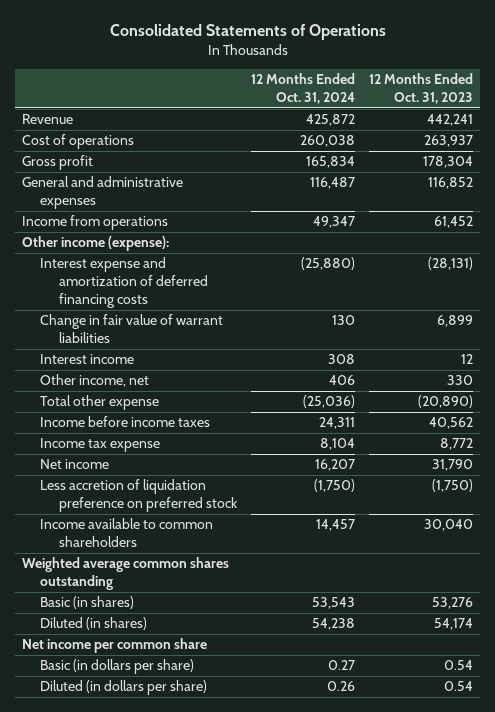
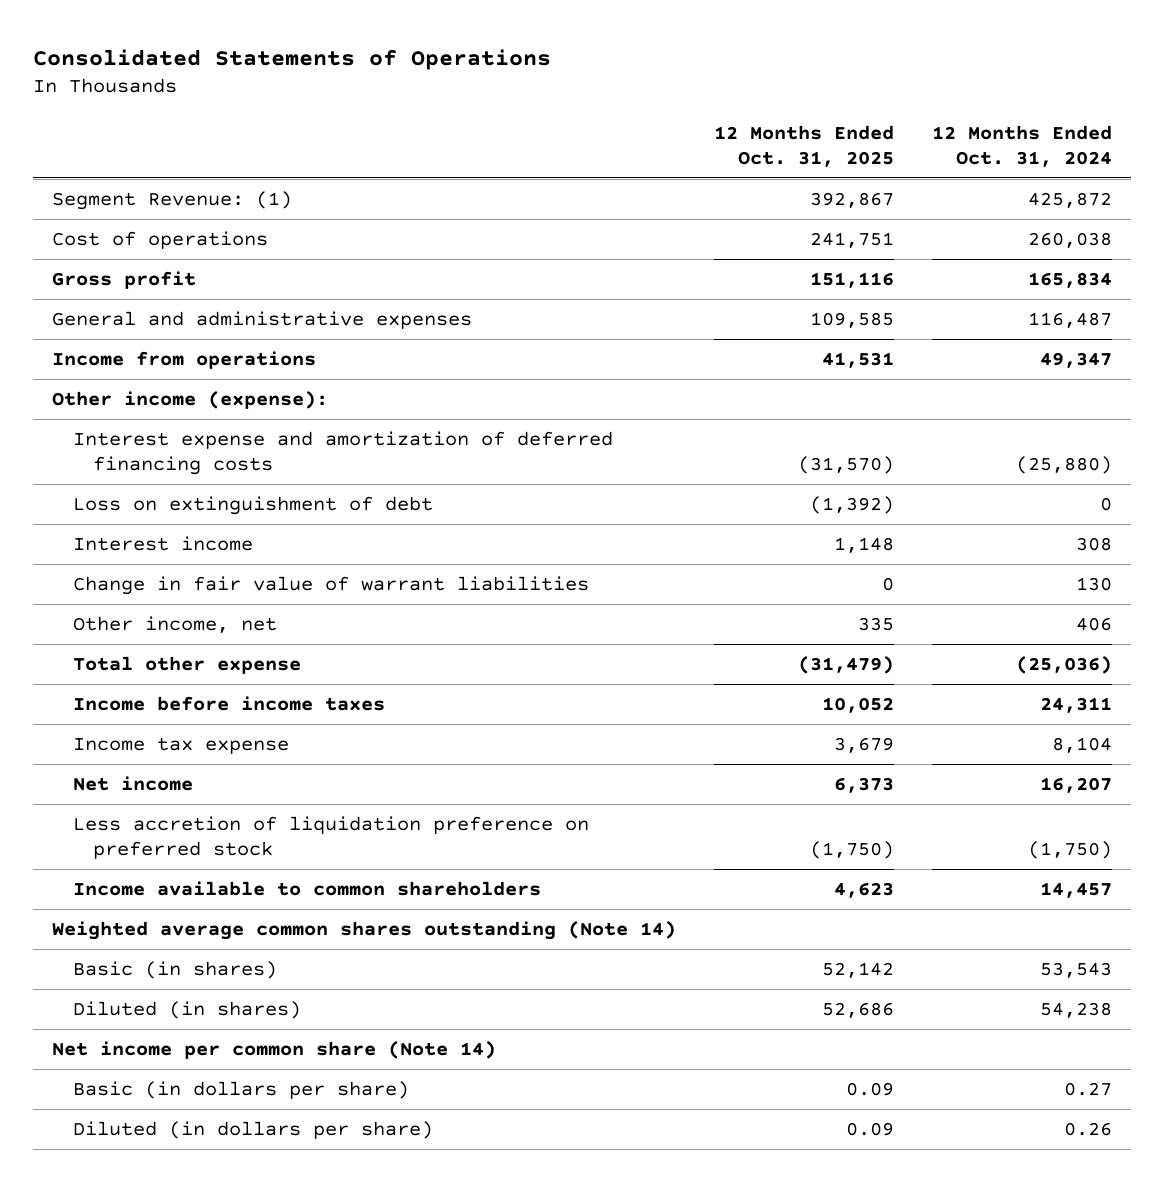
- | 12 Months Ended Oct. 31, 2024 | 12 Months Ended Oct. 31, 2023
+ | 12 Months Ended Oct. 31, 2025 | 12 Months Ended Oct. 31, 2024
- Revenue | 425,872 | 442,241
+ Segment Revenue: (1) | 392,867 | 425,872
+ Loss on extinguishment of debt | (1,392) | 0
moved down: Change in fair value of warrant liabilities | 0 | 130
- Weighted average common shares outstanding
+ Weighted average common shares outstanding (Note 14)
- Net income per common share
+ Net income per common share (Note 14)

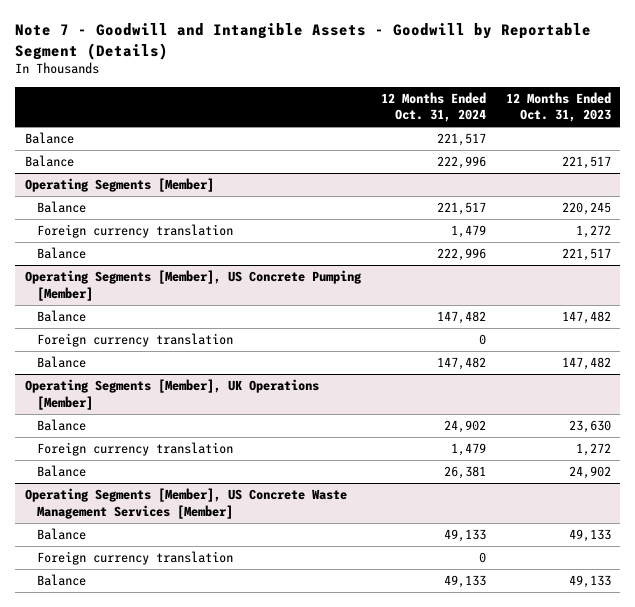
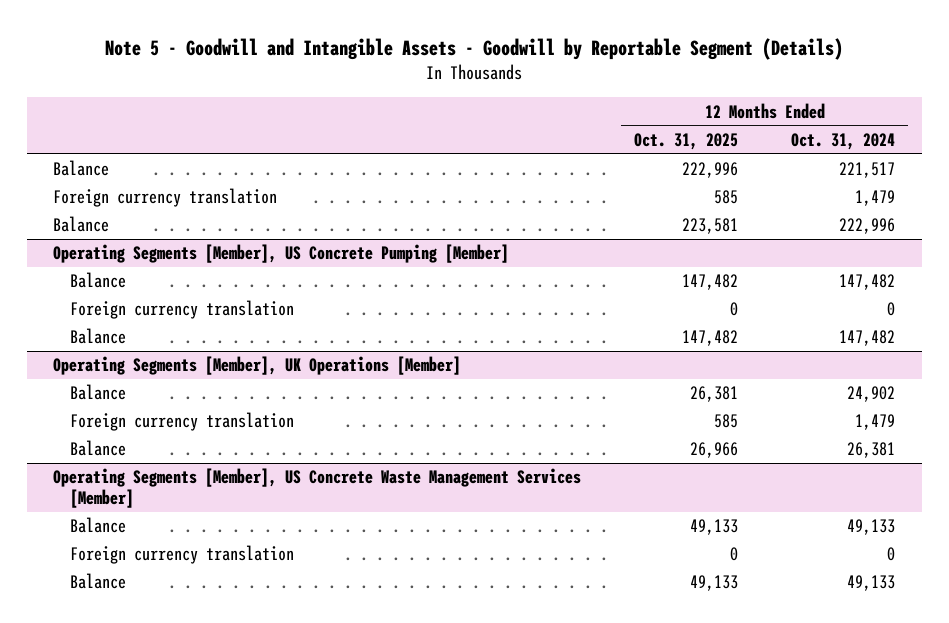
- Note 7 - Goodwill and Intangible Assets - Goodwill by Reportable Segment (Details)
+ Note 5 - Goodwill and Intangible Assets - Goodwill by Reportable Segment (Details)
- | 12 Months Ended Oct. 31, 2024 | 12 Months Ended Oct. 31, 2023
+ | 12 Months Ended Oct. 31, 2025 | 12 Months Ended Oct. 31, 2024
- Balance | 222,996 | 221,517
- Operating Segments [Member]
- Balance | 221,517 | 220,245

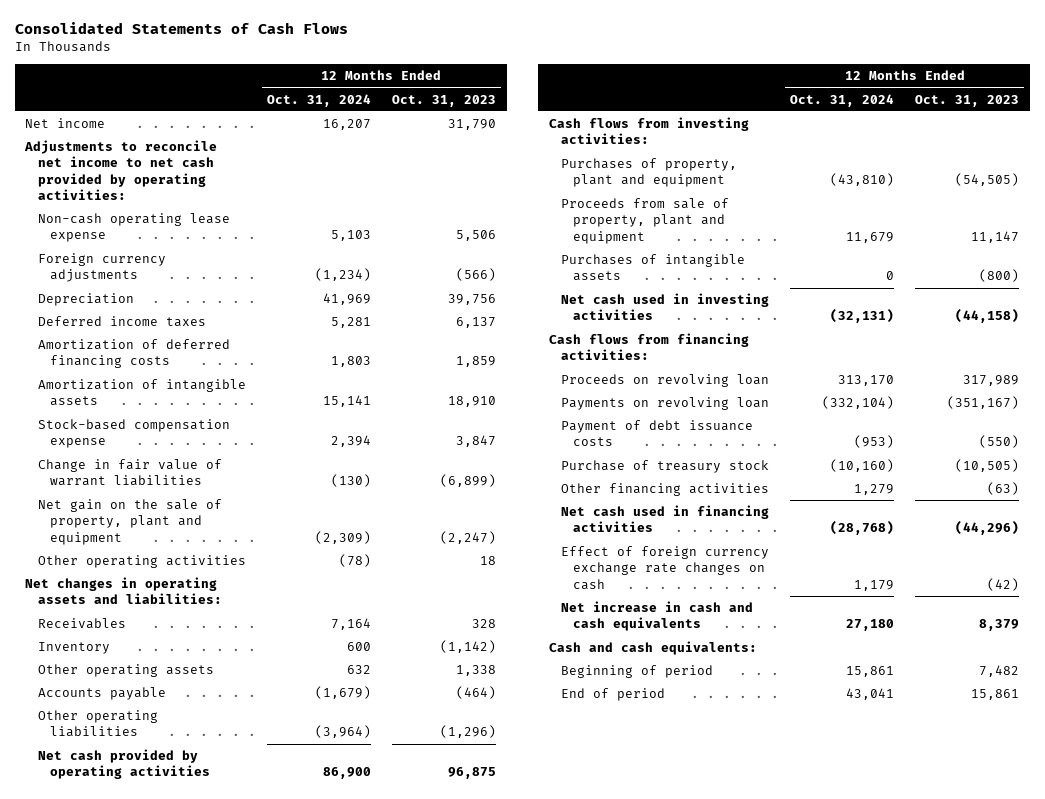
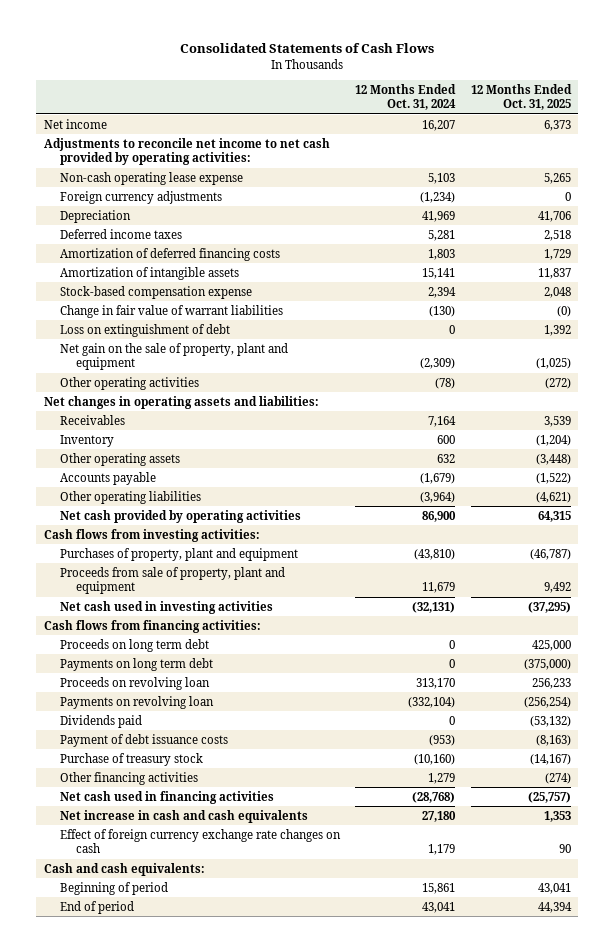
- | 12 Months Ended Oct. 31, 2024 | 12 Months Ended Oct. 31, 2023
+ | 12 Months Ended Oct. 31, 2024 | 12 Months Ended Oct. 31, 2025
+ Loss on extinguishment of debt | 0 | 1,392
- Purchases of intangible assets | 0 | (800)
+ Proceeds on long term debt | 0 | 425,000
+ Payments on long term debt | 0 | (375,000)
+ Dividends paid | 0 | (53,132)
moved down: Effect of foreign currency exchange rate changes on cash | 1,179 | 90

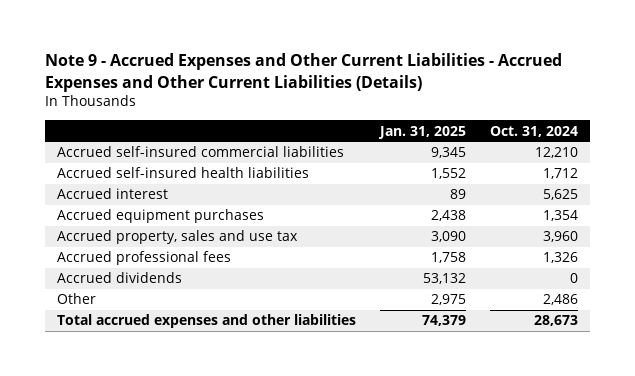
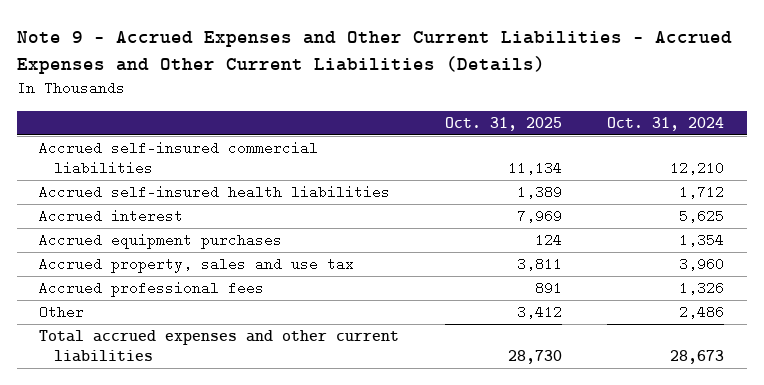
- | Jan. 31, 2025 | Oct. 31, 2024
+ | Oct. 31, 2025 | Oct. 31, 2024
- Accrued dividends | 53,132 | 0
- Total accrued expenses and other liabilities | 74,379 | 28,673
+ Total accrued expenses and other current liabilities | 28,730 | 28,673

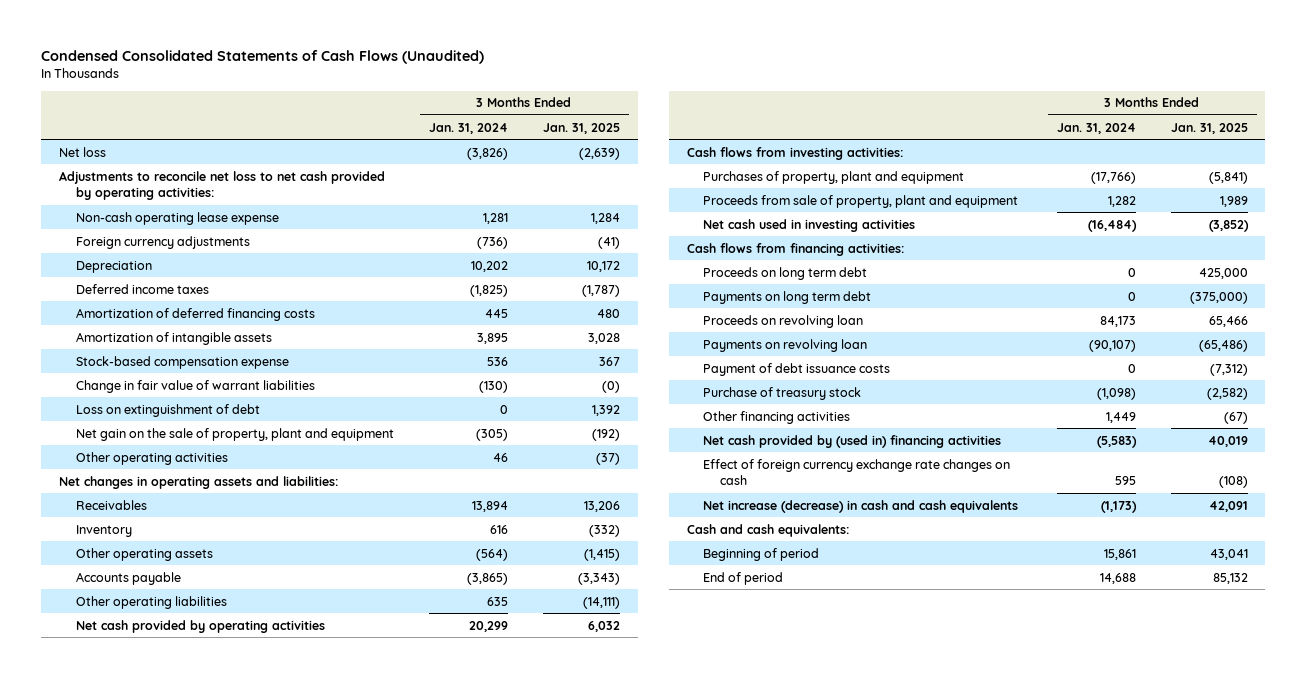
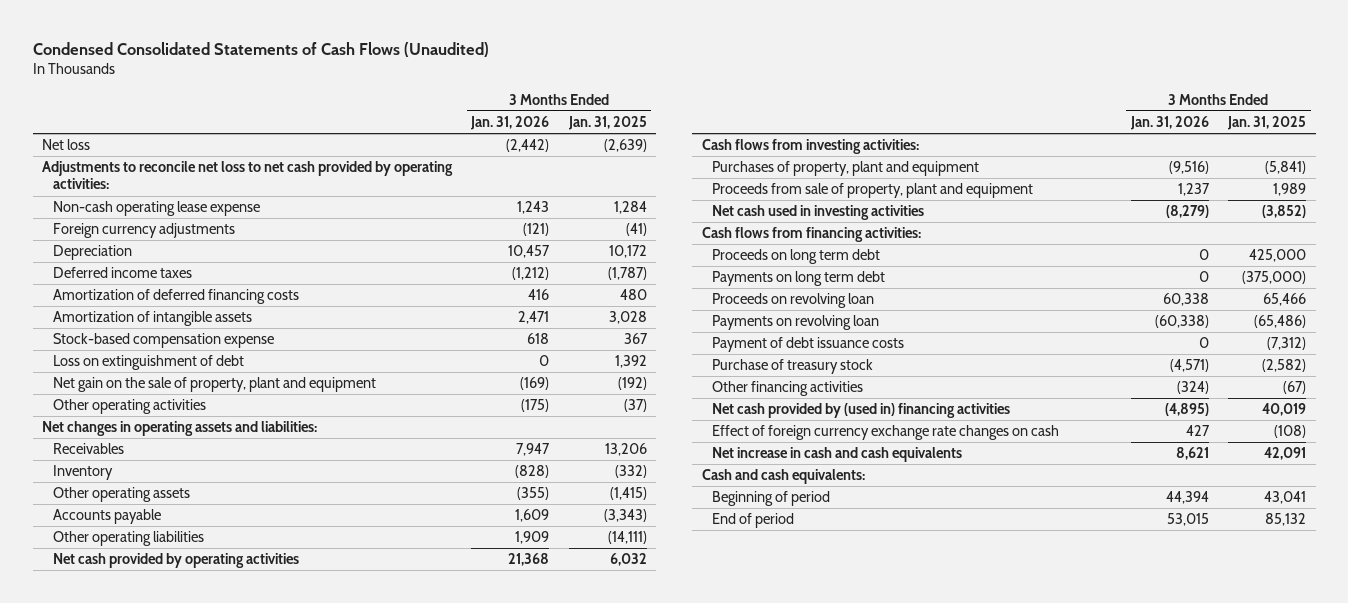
- | 3 Months Ended Jan. 31, 2024 | 3 Months Ended Jan. 31, 2025
+ | 3 Months Ended Jan. 31, 2026 | 3 Months Ended Jan. 31, 2025
- Change in fair value of warrant liabilities | (130) | (0)
- Net increase (decrease) in cash and cash equivalents | (1,173) | 42,091
+ Net increase in cash and cash equivalents | 8,621 | 42,091

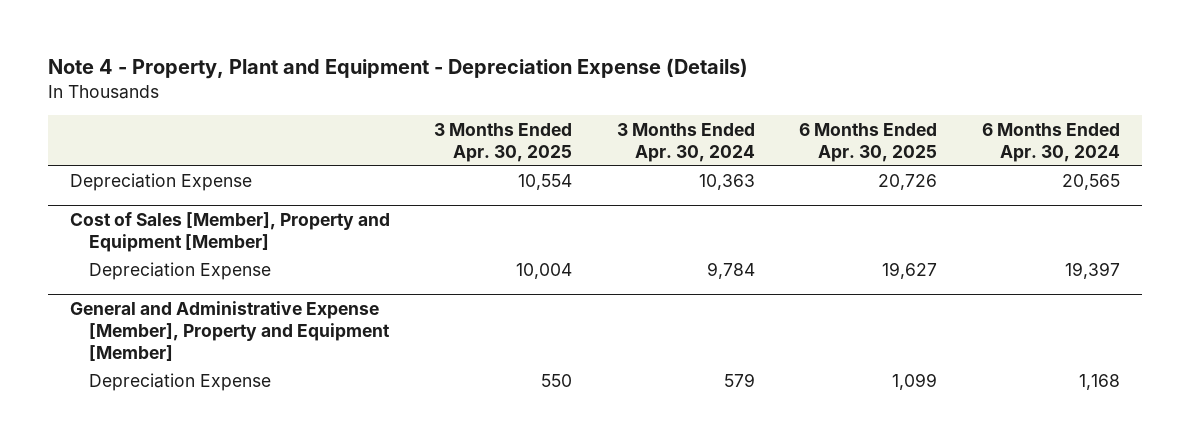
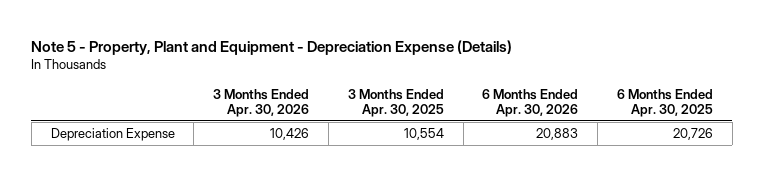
- Note 4 - Property, Plant and Equipment - Depreciation Expense (Details)
+ Note 5 - Property, Plant and Equipment - Depreciation Expense (Details)
- | 3 Months Ended Apr. 30, 2025 | 3 Months Ended Apr. 30, 2024 | 6 Months Ended Apr. 30, 2025 | 6 Months Ended Apr. 30, 2024
+ | 3 Months Ended Apr. 30, 2026 | 3 Months Ended Apr. 30, 2025 | 6 Months Ended Apr. 30, 2026 | 6 Months Ended Apr. 30, 2025
- Cost of Sales [Member], Property and Equipment [Member]
- Depreciation Expense | 10,004 | 9,784 | 19,627 | 19,397
- General and Administrative Expense [Member], Property and Equipment [Member]
- Depreciation Expense | 550 | 579 | 1,099 | 1,168

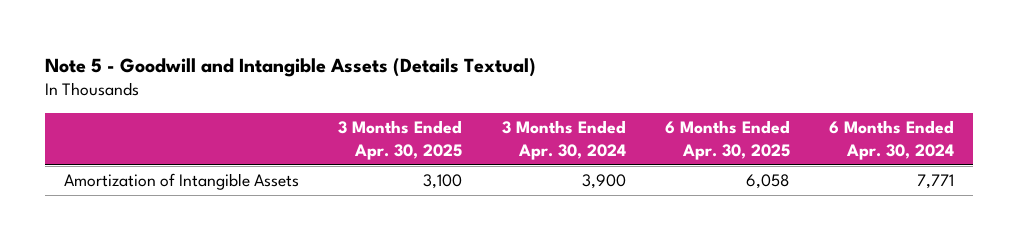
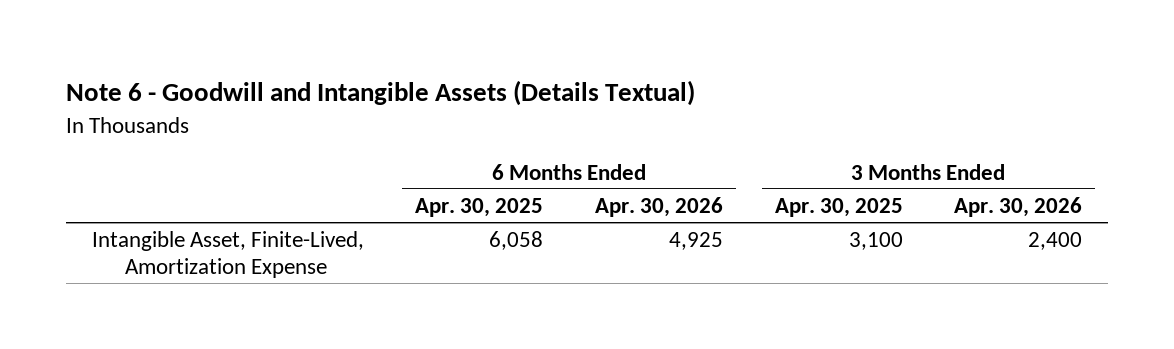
- Note 5 - Goodwill and Intangible Assets (Details Textual)
+ Note 6 - Goodwill and Intangible Assets (Details Textual)
- | 3 Months Ended Apr. 30, 2025 | 3 Months Ended Apr. 30, 2024 | 6 Months Ended Apr. 30, 2025 | 6 Months Ended Apr. 30, 2024
+ | 6 Months Ended Apr. 30, 2025 | 6 Months Ended Apr. 30, 2026 | 3 Months Ended Apr. 30, 2025 | 3 Months Ended Apr. 30, 2026
- Amortization of Intangible Assets | 3,100 | 3,900 | 6,058 | 7,771
+ Intangible Asset, Finite-Lived, Amortization Expense | 6,058 | 4,925 | 3,100 | 2,400

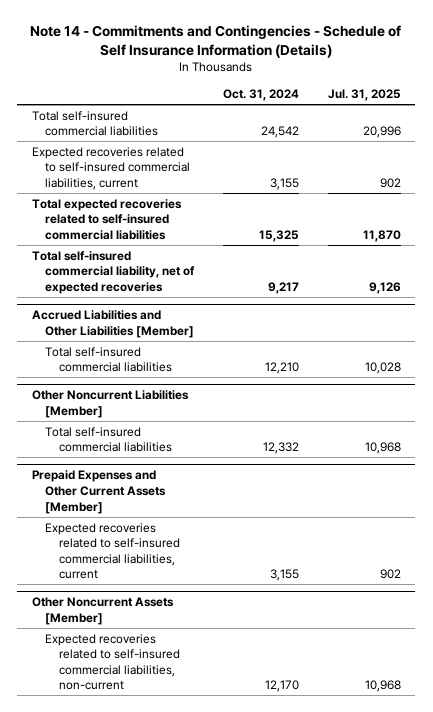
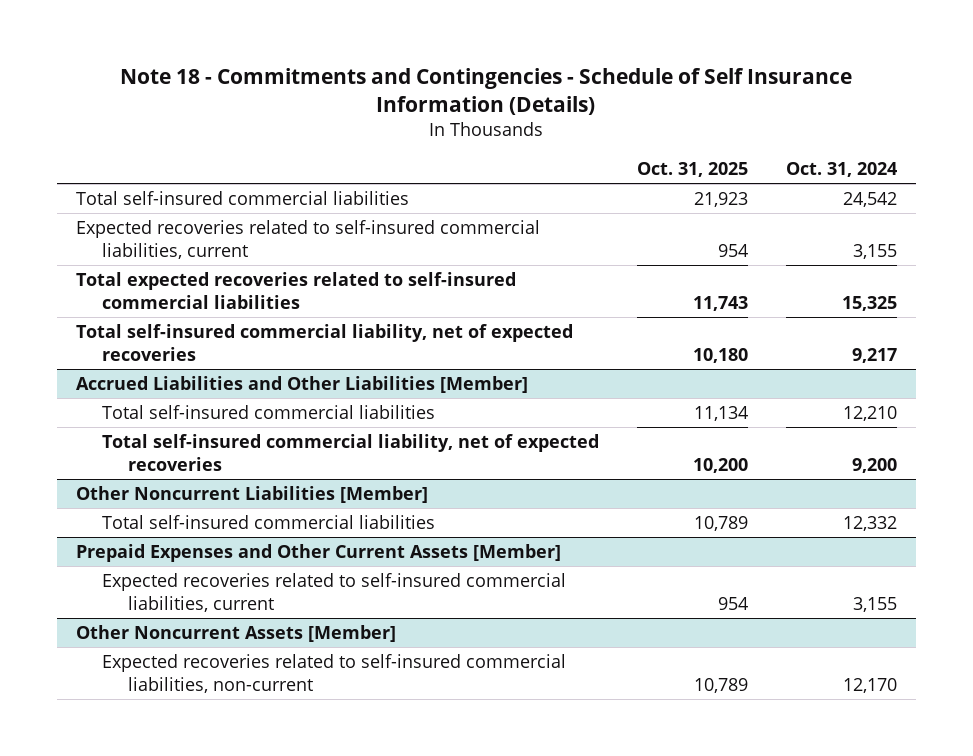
- Note 14 - Commitments and Contingencies - Schedule of Self Insurance Information (Details)
+ Note 18 - Commitments and Contingencies - Schedule of Self Insurance Information (Details)
- | Oct. 31, 2024 | Jul. 31, 2025
+ | Oct. 31, 2025 | Oct. 31, 2024
@ Accrued Liabilities and Other Liabilities [Member]
+ Total self-insured commercial liability, net of expected recoveries | 10,200 | 9,200

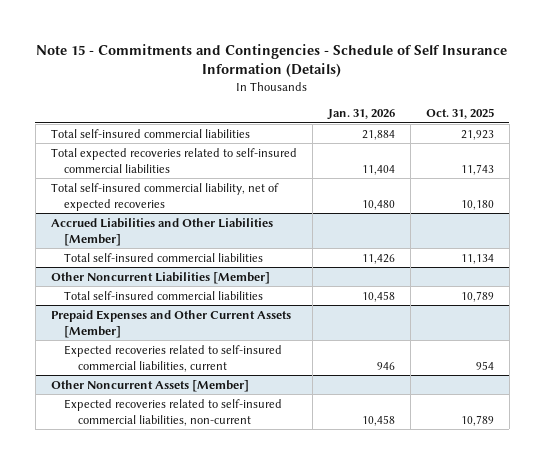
- Note 18 - Commitments and Contingencies - Schedule of Self Insurance Information (Details)
+ Note 15 - Commitments and Contingencies - Schedule of Self Insurance Information (Details)
- | Oct. 31, 2025 | Oct. 31, 2024
+ | Jan. 31, 2026 | Oct. 31, 2025
- Expected recoveries related to self-insured commercial liabilities, current | 954 | 3,155
@ Accrued Liabilities and Other Liabilities [Member]
- Total self-insured commercial liability, net of expected recoveries | 10,200 | 9,200

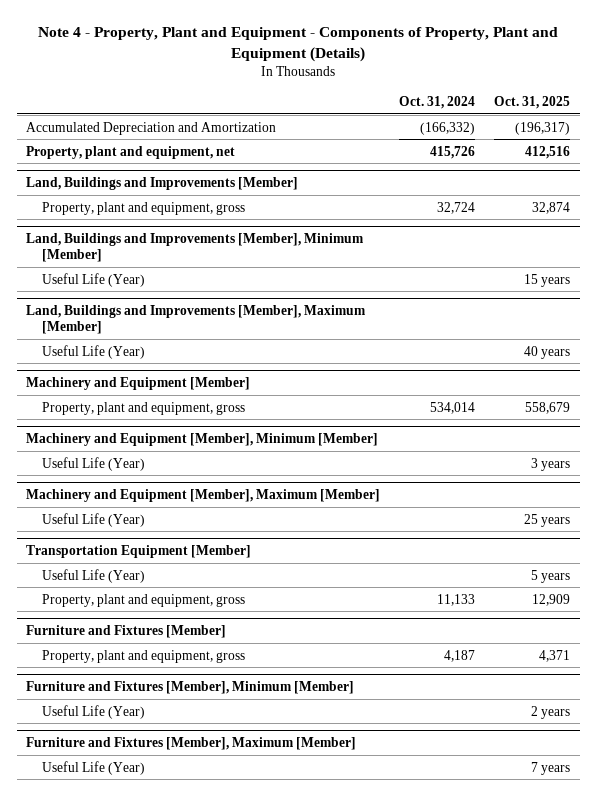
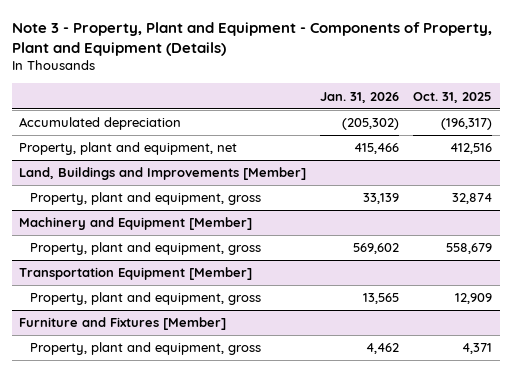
- Note 4 - Property, Plant and Equipment - Components of Property, Plant and Equipment (Details)
+ Note 3 - Property, Plant and Equipment - Components of Property, Plant and Equipment (Details)
- | Oct. 31, 2024 | Oct. 31, 2025
+ | Jan. 31, 2026 | Oct. 31, 2025
- Accumulated Depreciation and Amortization | (166,332) | (196,317)
+ Accumulated depreciation | (205,302) | (196,317)
- Land, Buildings and Improvements [Member], Minimum [Member]
- Useful Life (Year) | | 15 years
- Land, Buildings and Improvements [Member], Maximum [Member]
- Useful Life (Year) | | 40 years
- Machinery and Equipment [Member], Minimum [Member]
- Useful Life (Year) | | 3 years
- Machinery and Equipment [Member], Maximum [Member]
- Useful Life (Year) | | 25 years
@ Transportation Equipment [Member]
- Useful Life (Year) | | 5 years
- Furniture and Fixtures [Member], Minimum [Member]
- Useful Life (Year) | | 2 years
- Furniture and Fixtures [Member], Maximum [Member]
- Useful Life (Year) | | 7 years

